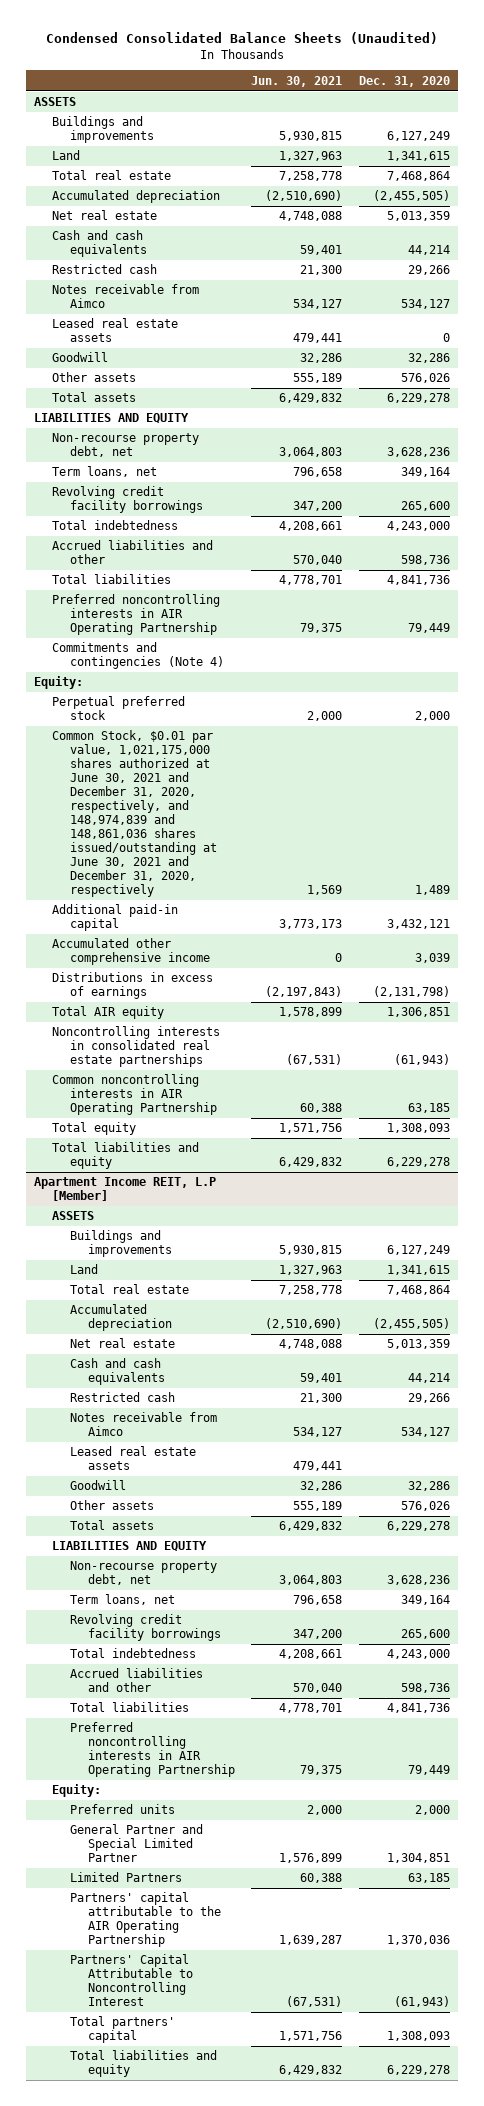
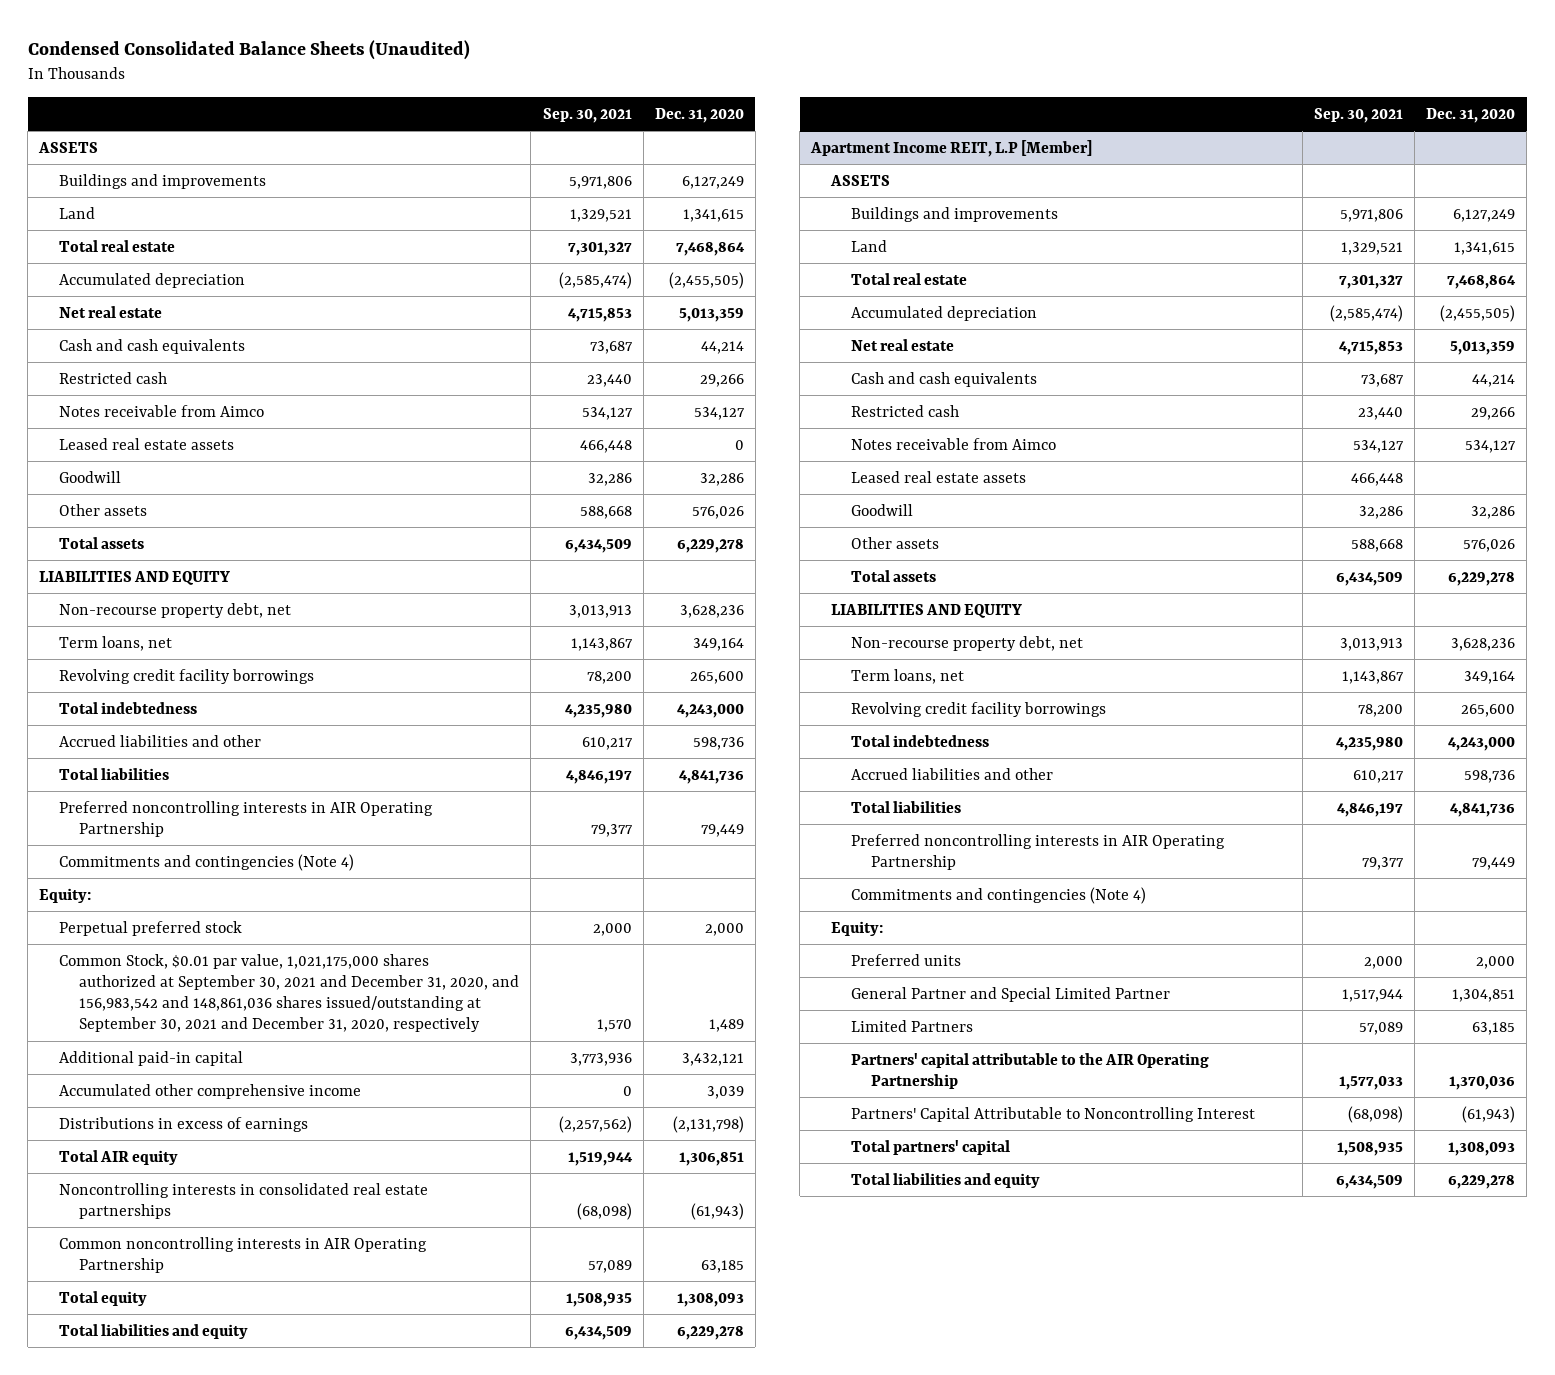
- | Jun. 30, 2021 | Dec. 31, 2020
+ | Sep. 30, 2021 | Dec. 31, 2020
- Common Stock, $0.01 par value, 1,021,175,000 shares authorized at June 30, 2021 and December 31, 2020, respectively, and 148,974,839 and 148,861,036 shares issued/outstanding at June 30, 2021 and December 31, 2020, respectively | 1,569 | 1,489
+ Common Stock, $0.01 par value, 1,021,175,000 shares authorized at September 30, 2021 and December 31, 2020, and 156,983,542 and 148,861,036 shares issued/outstanding at September 30, 2021 and December 31, 2020, respectively | 1,570 | 1,489
@ Apartment Income REIT, L.P [Member]
+ Commitments and contingencies (Note 4)

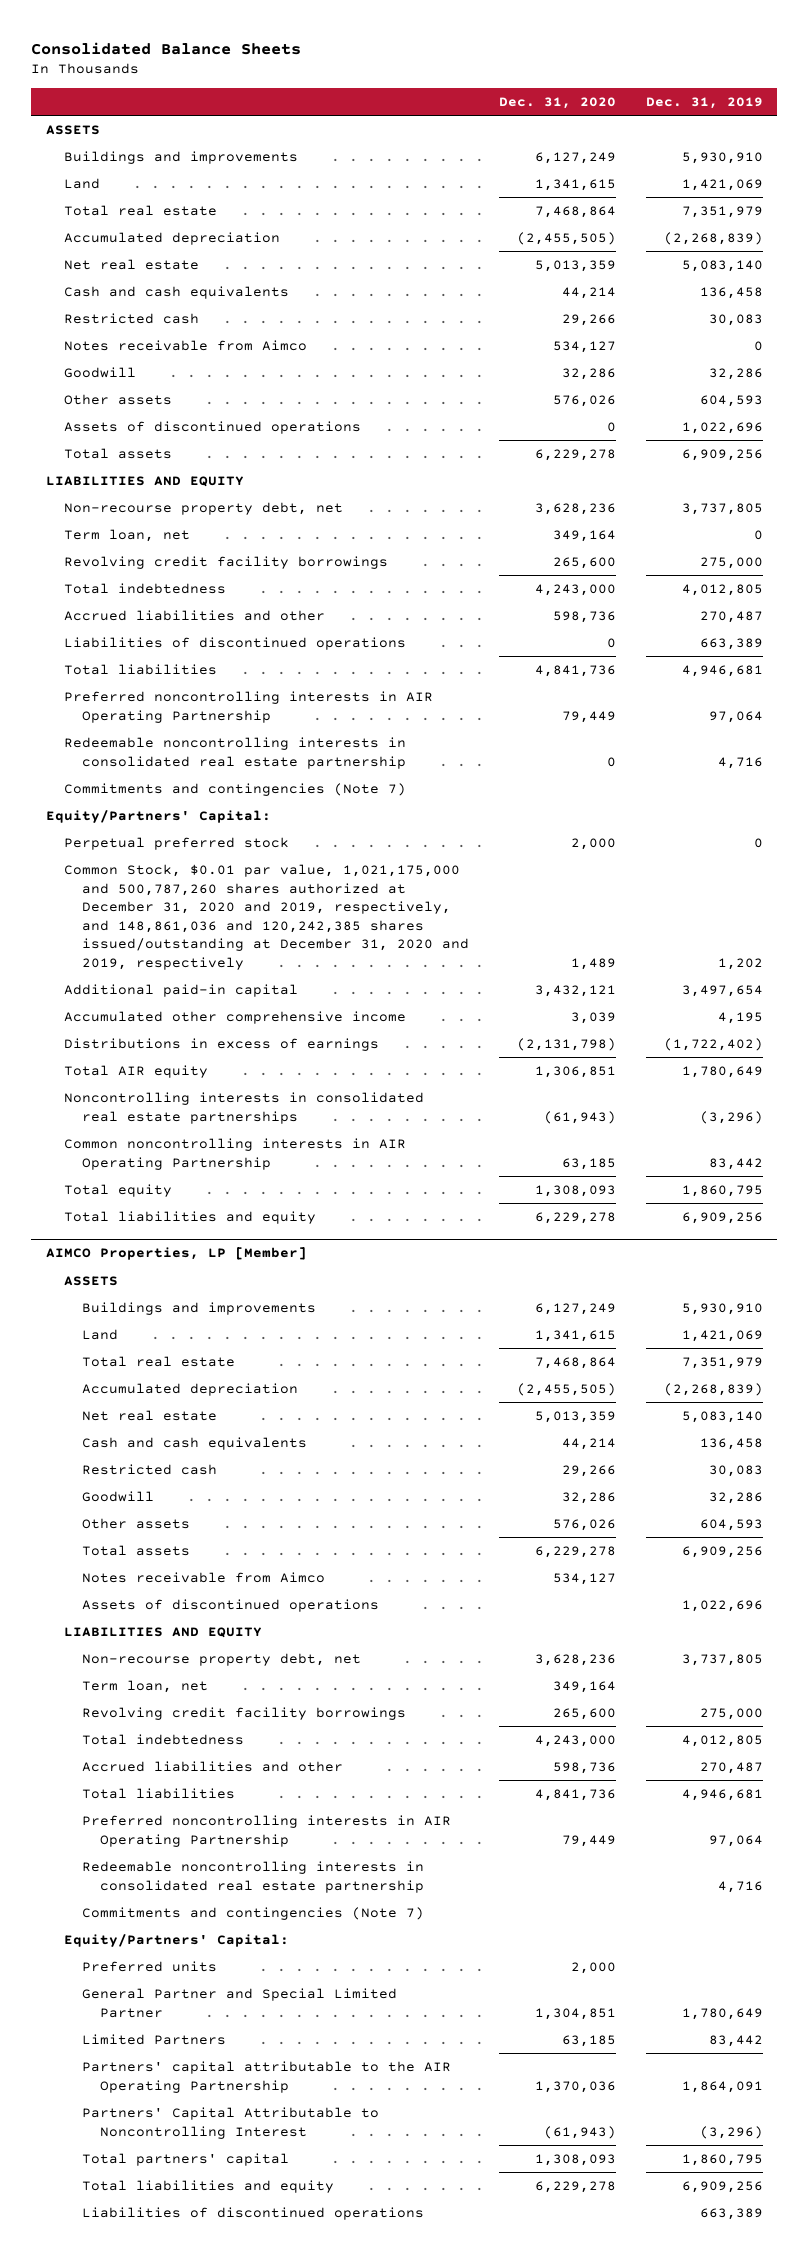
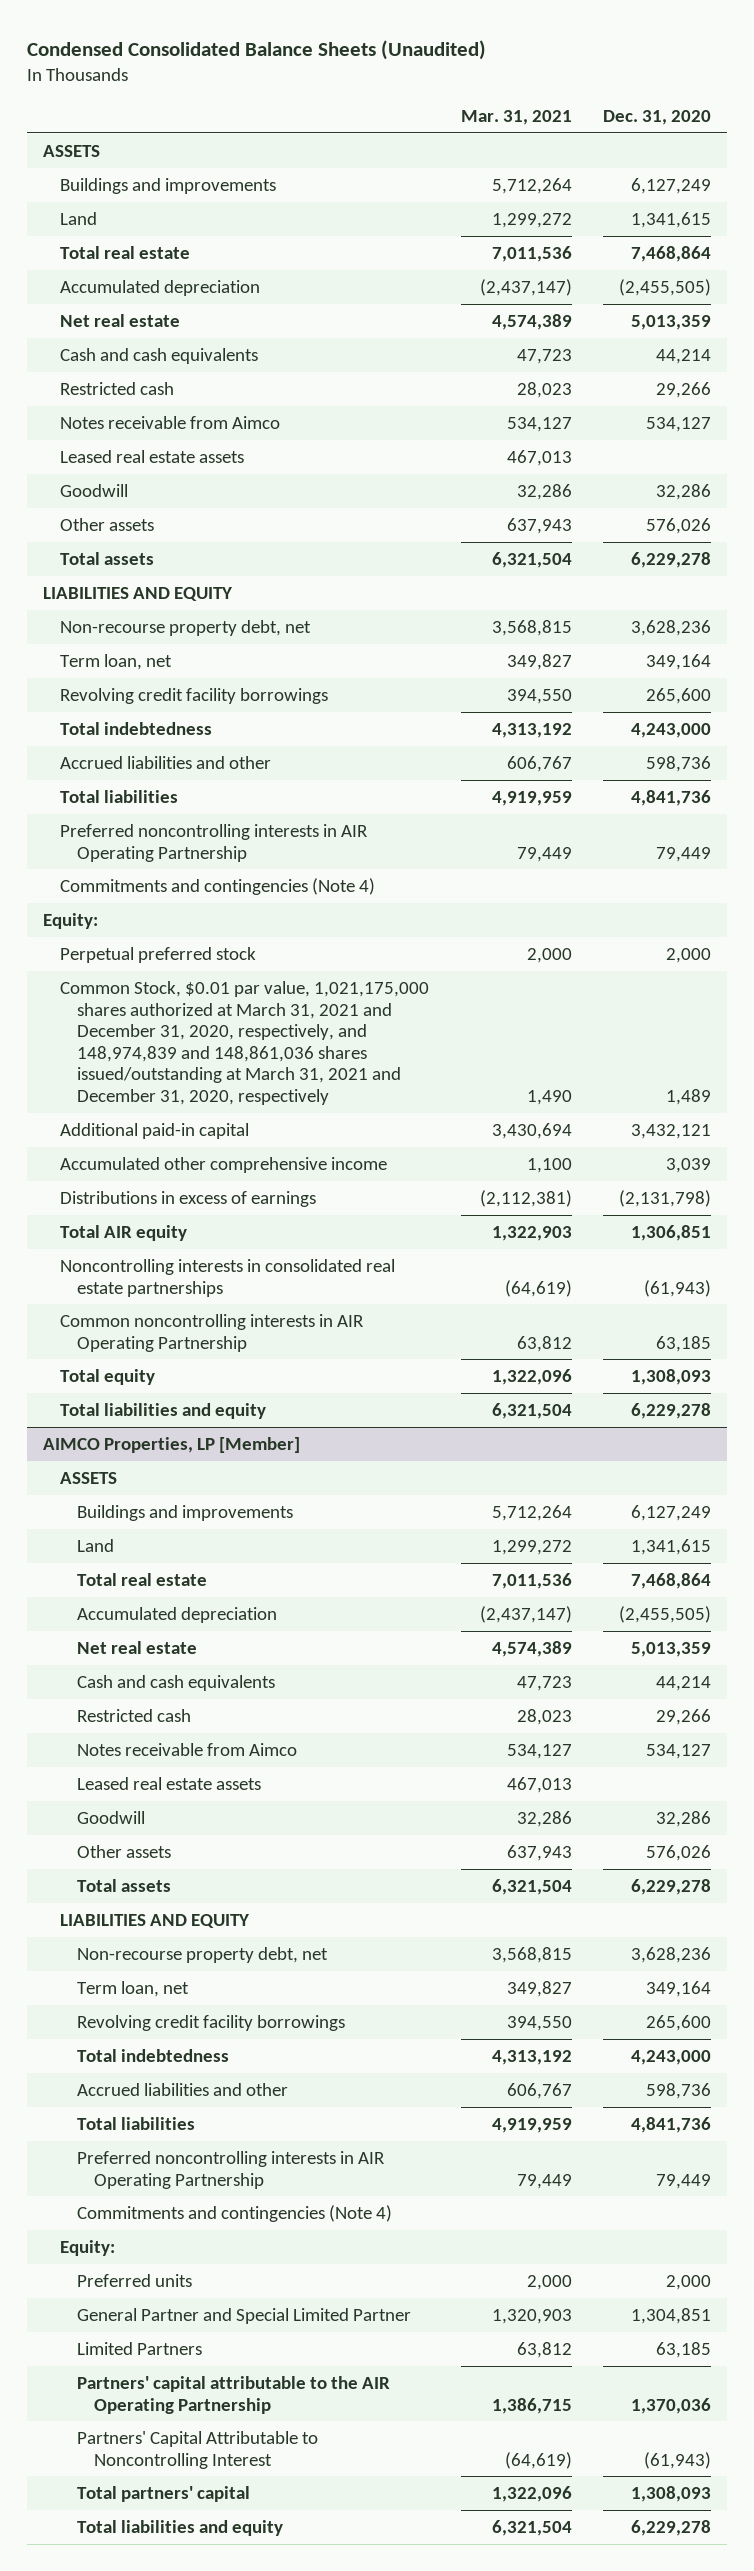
- Consolidated Balance Sheets
+ Condensed Consolidated Balance Sheets (Unaudited)
- | Dec. 31, 2020 | Dec. 31, 2019
+ | Mar. 31, 2021 | Dec. 31, 2020
+ Leased real estate assets | 467,013 |
- Assets of discontinued operations | 0 | 1,022,696
- Liabilities of discontinued operations | 0 | 663,389
- Redeemable noncontrolling interests in consolidated real estate partnership | 0 | 4,716
- Commitments and contingencies (Note 7)
- Equity/Partners' Capital:
+ Commitments and contingencies (Note 4)
+ Equity:
- Common Stock, $0.01 par value, 1,021,175,000 and 500,787,260 shares authorized at December 31, 2020 and 2019, respectively, and 148,861,036 and 120,242,385 shares issued/outstanding at December 31, 2020 and 2019, respectively | 1,489 | 1,202
+ Common Stock, $0.01 par value, 1,021,175,000 shares authorized at March 31, 2021 and December 31, 2020, respectively, and 148,974,839 and 148,861,036 shares issued/outstanding at March 31, 2021 and December 31, 2020, respectively | 1,490 | 1,489
@ AIMCO Properties, LP [Member]
moved up: Notes receivable from Aimco | 534,127 | 534,127
+ Leased real estate assets | 467,013 |
- Assets of discontinued operations | | 1,022,696
- Redeemable noncontrolling interests in consolidated real estate partnership | | 4,716
- Commitments and contingencies (Note 7)
- Equity/Partners' Capital:
+ Commitments and contingencies (Note 4)
+ Equity:
- Liabilities of discontinued operations | | 663,389

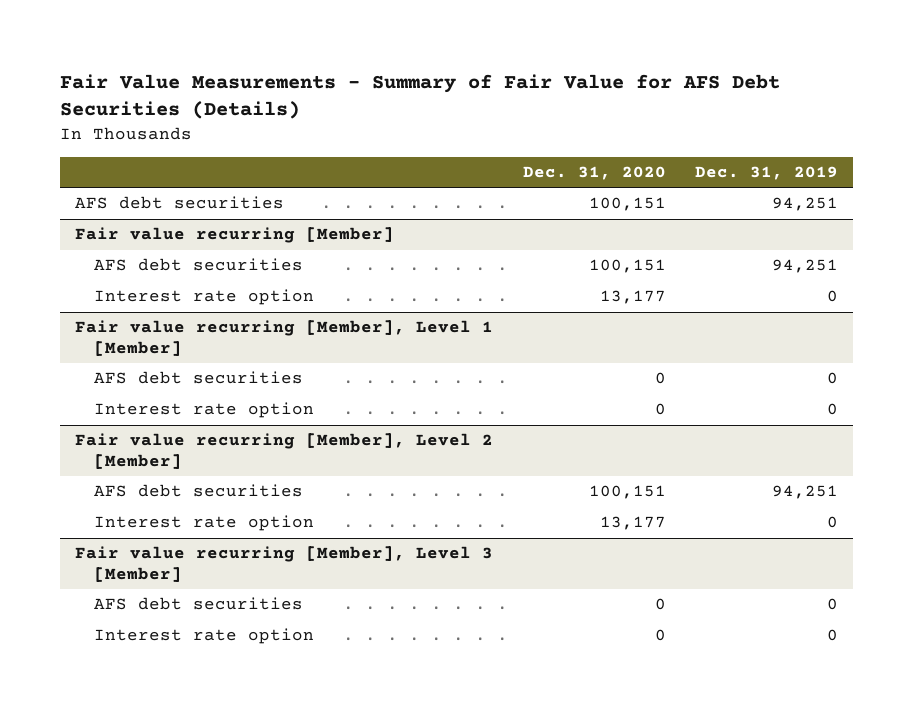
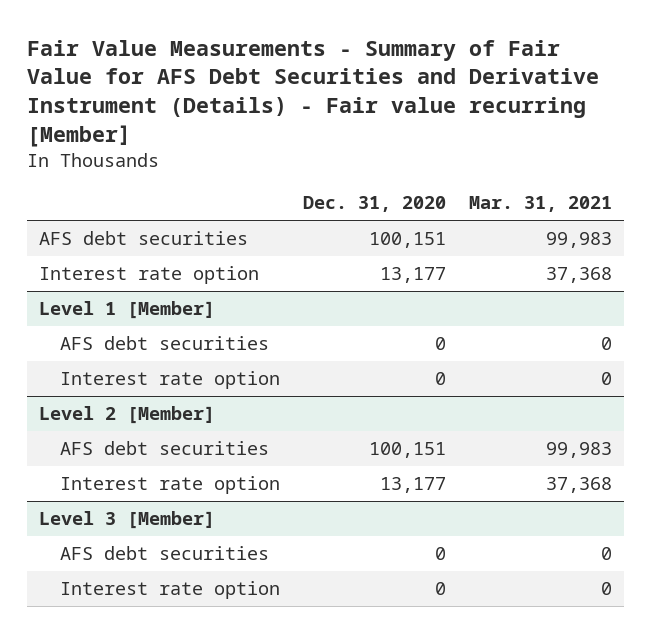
- Fair Value Measurements - Summary of Fair Value for AFS Debt Securities (Details)
+ Fair Value Measurements - Summary of Fair Value for AFS Debt Securities and Derivative Instrument (Details) - Fair value recurring [Member]
- | Dec. 31, 2020 | Dec. 31, 2019
+ | Dec. 31, 2020 | Mar. 31, 2021
- Fair value recurring [Member]
- AFS debt securities | 100,151 | 94,251
- Fair value recurring [Member], Level 1 [Member]
+ Level 1 [Member]
- Fair value recurring [Member], Level 2 [Member]
+ Level 2 [Member]
- Fair value recurring [Member], Level 3 [Member]
+ Level 3 [Member]

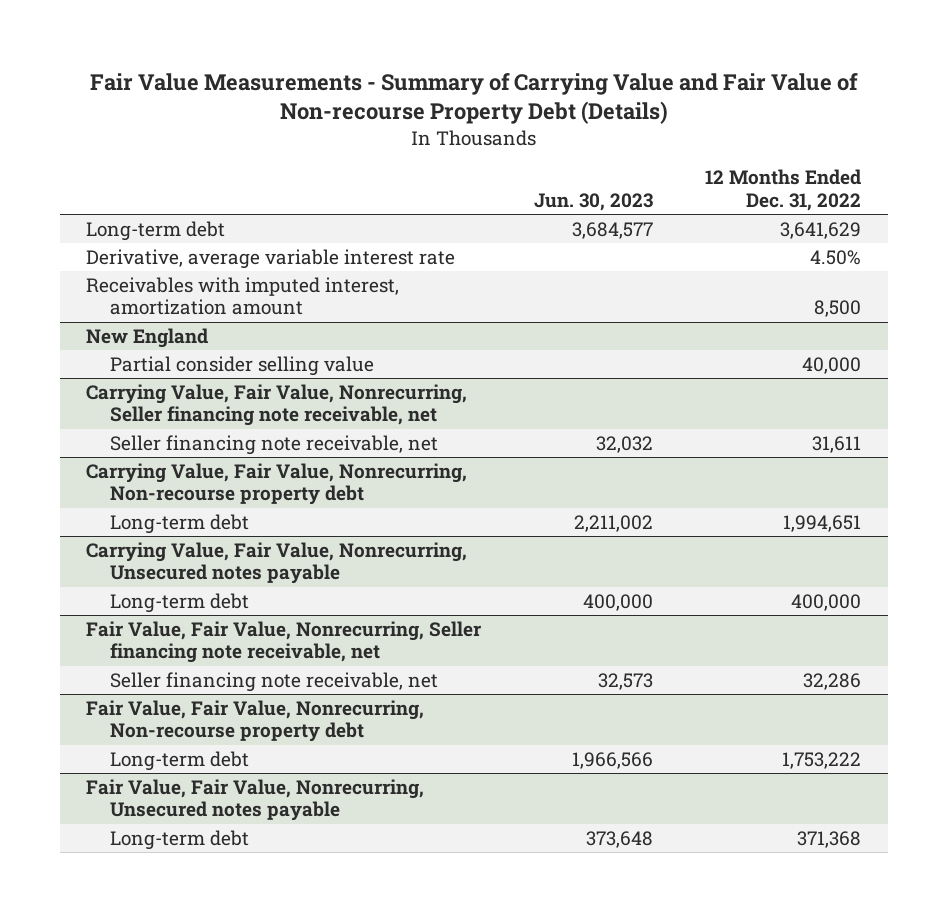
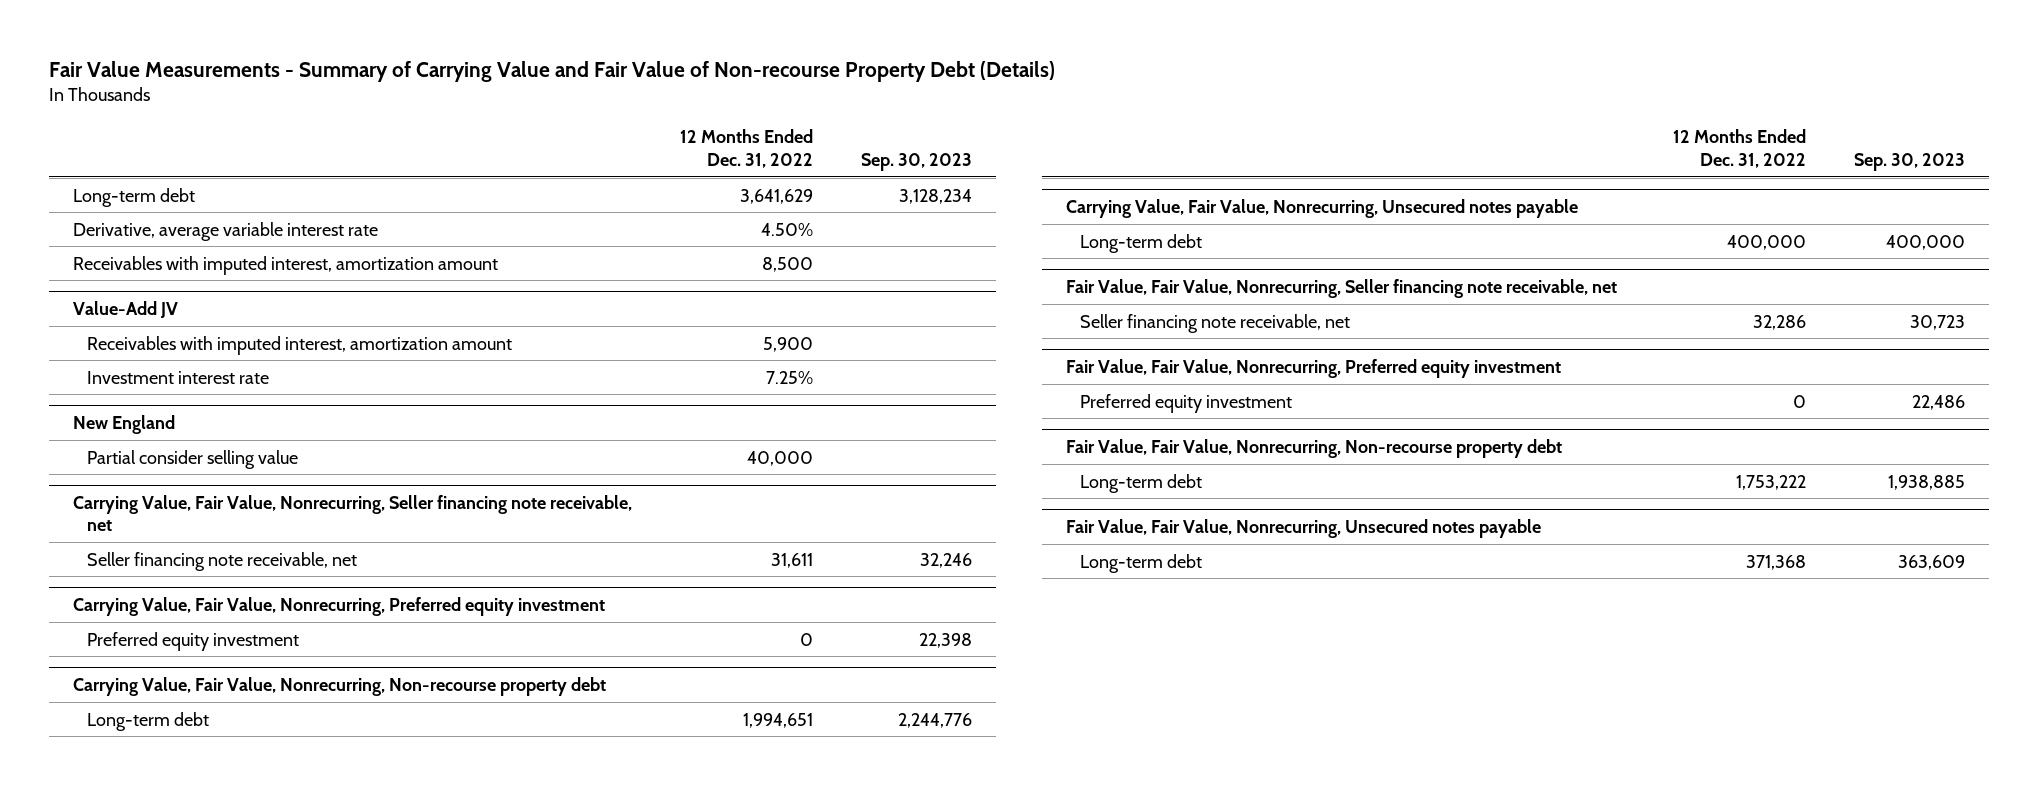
- | Jun. 30, 2023 | 12 Months Ended Dec. 31, 2022
+ | 12 Months Ended Dec. 31, 2022 | Sep. 30, 2023
+ Value-Add JV
+ Receivables with imputed interest, amortization amount | 5,900 |
+ Investment interest rate | 7.25% |
+ Carrying Value, Fair Value, Nonrecurring, Preferred equity investment
+ Preferred equity investment | 0 | 22,398
+ Fair Value, Fair Value, Nonrecurring, Preferred equity investment
+ Preferred equity investment | 0 | 22,486

